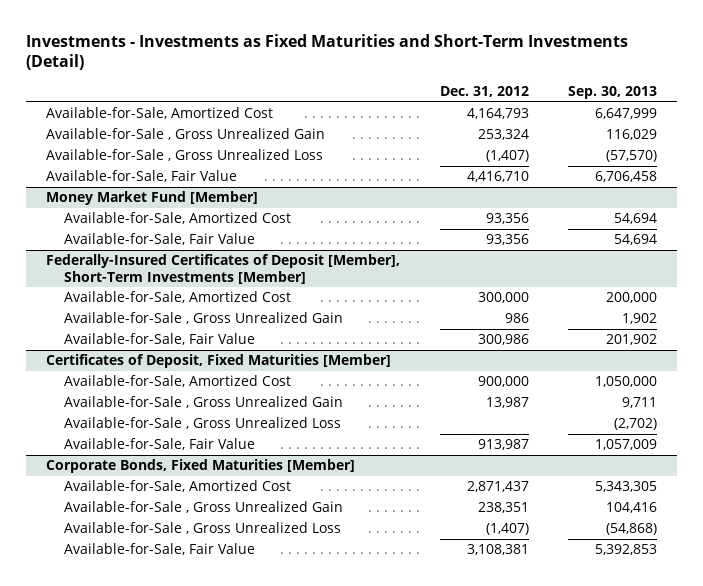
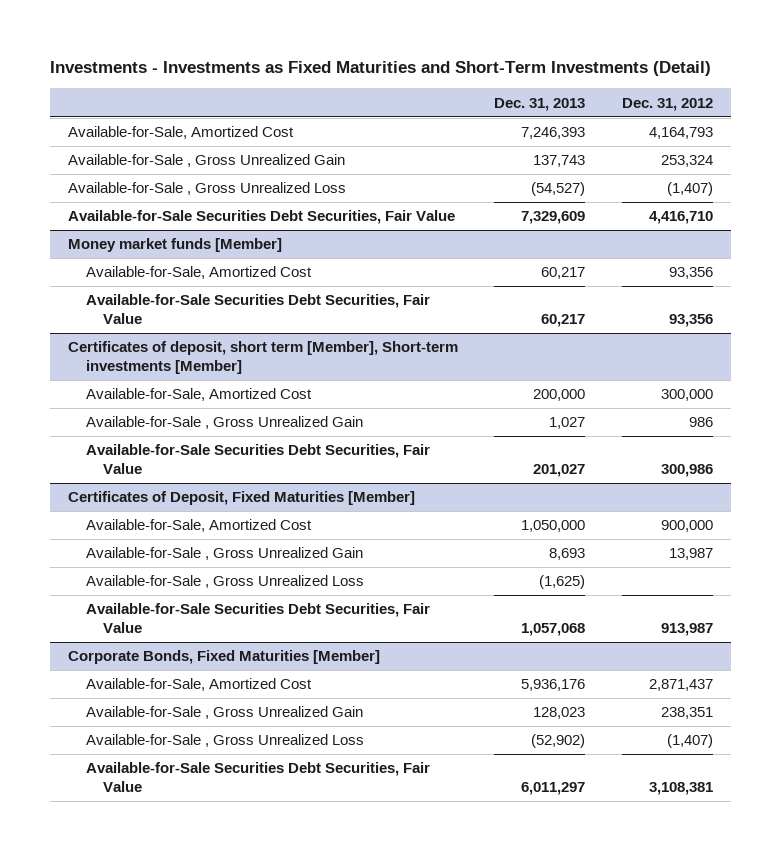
- | Dec. 31, 2012 | Sep. 30, 2013
+ | Dec. 31, 2013 | Dec. 31, 2012
- Available-for-Sale, Fair Value | 4,416,710 | 6,706,458
- Money Market Fund [Member]
+ Available-for-Sale Securities Debt Securities, Fair Value | 7,329,609 | 4,416,710
+ Money market funds [Member]
- Available-for-Sale, Fair Value | 93,356 | 54,694
- Federally-Insured Certificates of Deposit [Member], Short-Term Investments [Member]
+ Available-for-Sale Securities Debt Securities, Fair Value | 60,217 | 93,356
+ Certificates of deposit, short term [Member], Short-term investments [Member]
- Available-for-Sale, Fair Value | 300,986 | 201,902
+ Available-for-Sale Securities Debt Securities, Fair Value | 201,027 | 300,986
@ Certificates of Deposit, Fixed Maturities [Member]
- Available-for-Sale, Fair Value | 913,987 | 1,057,009
+ Available-for-Sale Securities Debt Securities, Fair Value | 1,057,068 | 913,987
@ Corporate Bonds, Fixed Maturities [Member]
- Available-for-Sale, Fair Value | 3,108,381 | 5,392,853
+ Available-for-Sale Securities Debt Securities, Fair Value | 6,011,297 | 3,108,381

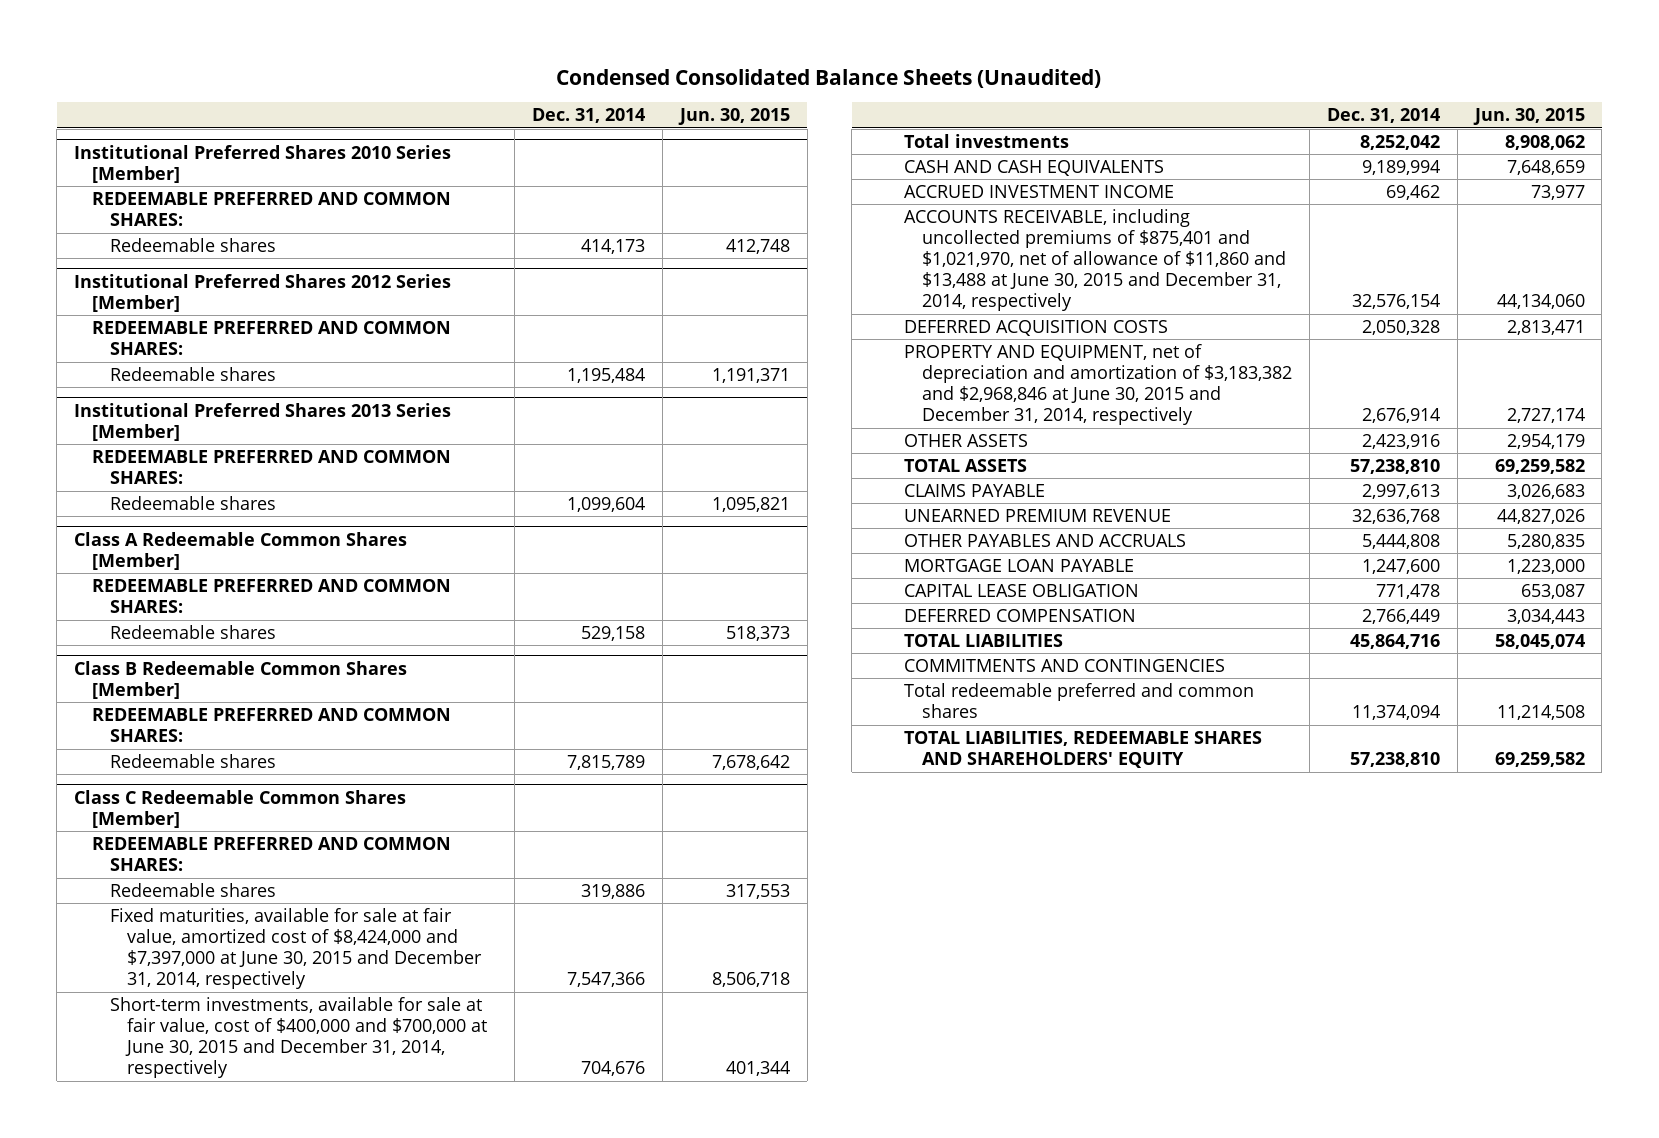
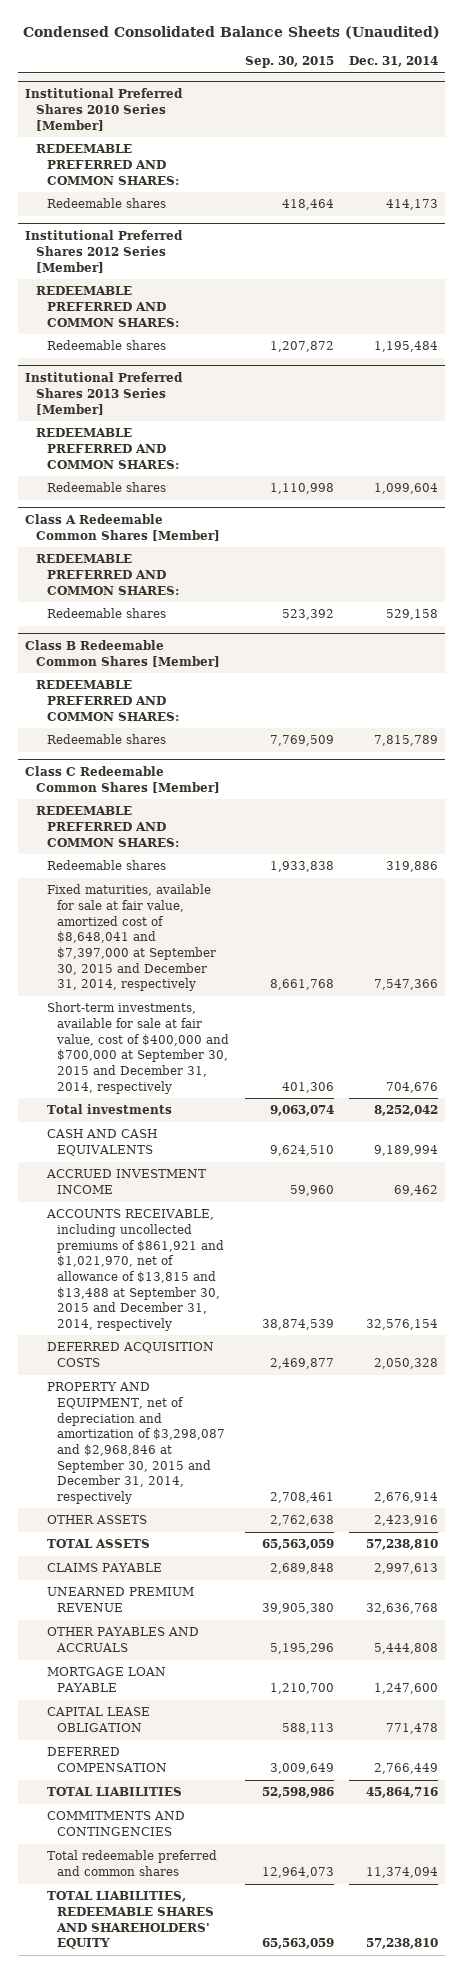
- | Dec. 31, 2014 | Jun. 30, 2015
+ | Sep. 30, 2015 | Dec. 31, 2014
@ Class C Redeemable Common Shares [Member]
- Fixed maturities, available for sale at fair value, amortized cost of $8,424,000 and $7,397,000 at June 30, 2015 and December 31, 2014, respectively | 7,547,366 | 8,506,718
- Short-term investments, available for sale at fair value, cost of $400,000 and $700,000 at June 30, 2015 and December 31, 2014, respectively | 704,676 | 401,344
+ Fixed maturities, available for sale at fair value, amortized cost of $8,648,041 and $7,397,000 at September 30, 2015 and December 31, 2014, respectively | 8,661,768 | 7,547,366
+ Short-term investments, available for sale at fair value, cost of $400,000 and $700,000 at September 30, 2015 and December 31, 2014, respectively | 401,306 | 704,676
- ACCOUNTS RECEIVABLE, including uncollected premiums of $875,401 and $1,021,970, net of allowance of $11,860 and $13,488 at June 30, 2015 and December 31, 2014, respectively | 32,576,154 | 44,134,060
+ ACCOUNTS RECEIVABLE, including uncollected premiums of $861,921 and $1,021,970, net of allowance of $13,815 and $13,488 at September 30, 2015 and December 31, 2014, respectively | 38,874,539 | 32,576,154
- PROPERTY AND EQUIPMENT, net of depreciation and amortization of $3,183,382 and $2,968,846 at June 30, 2015 and December 31, 2014, respectively | 2,676,914 | 2,727,174
+ PROPERTY AND EQUIPMENT, net of depreciation and amortization of $3,298,087 and $2,968,846 at September 30, 2015 and December 31, 2014, respectively | 2,708,461 | 2,676,914

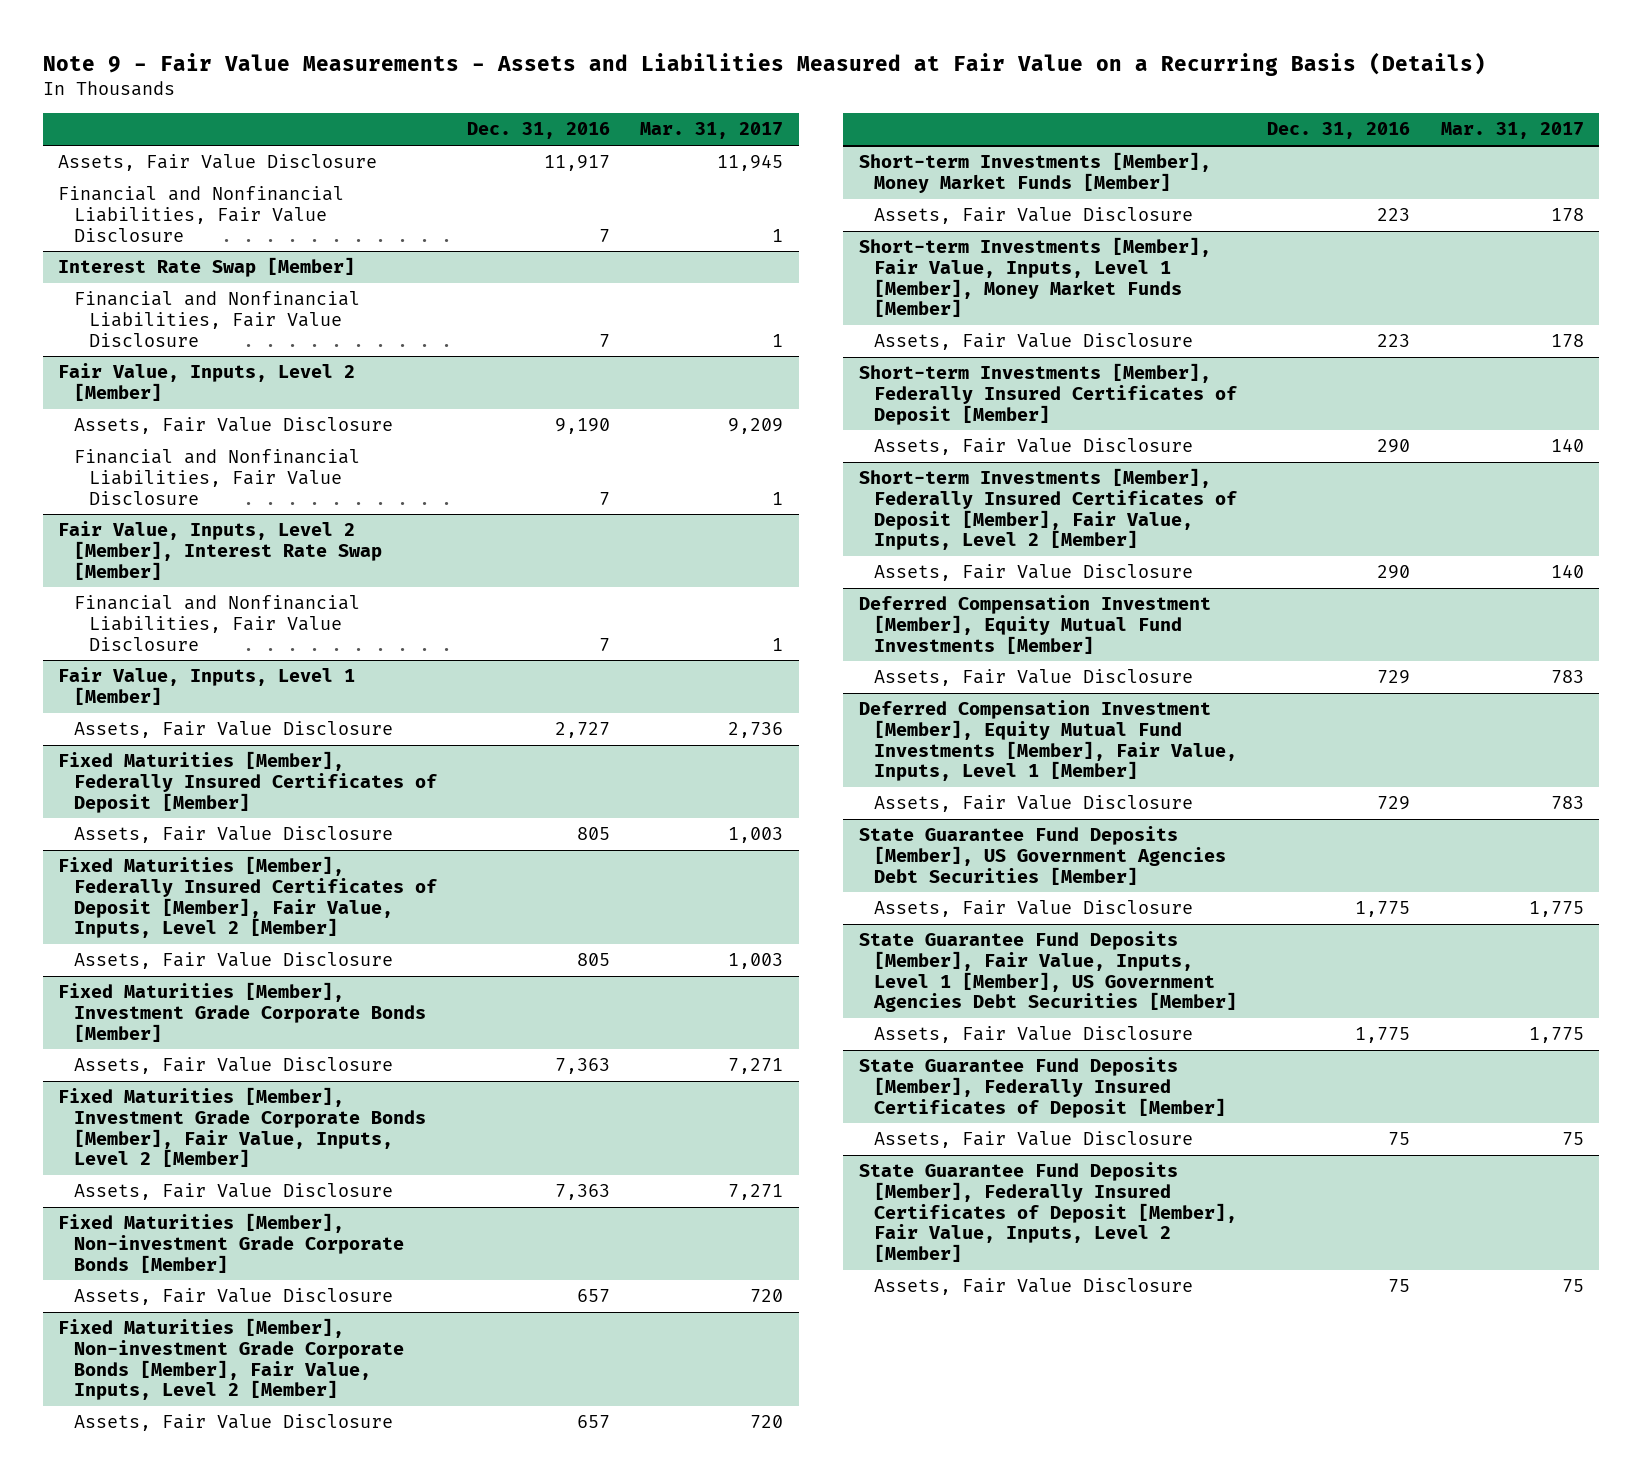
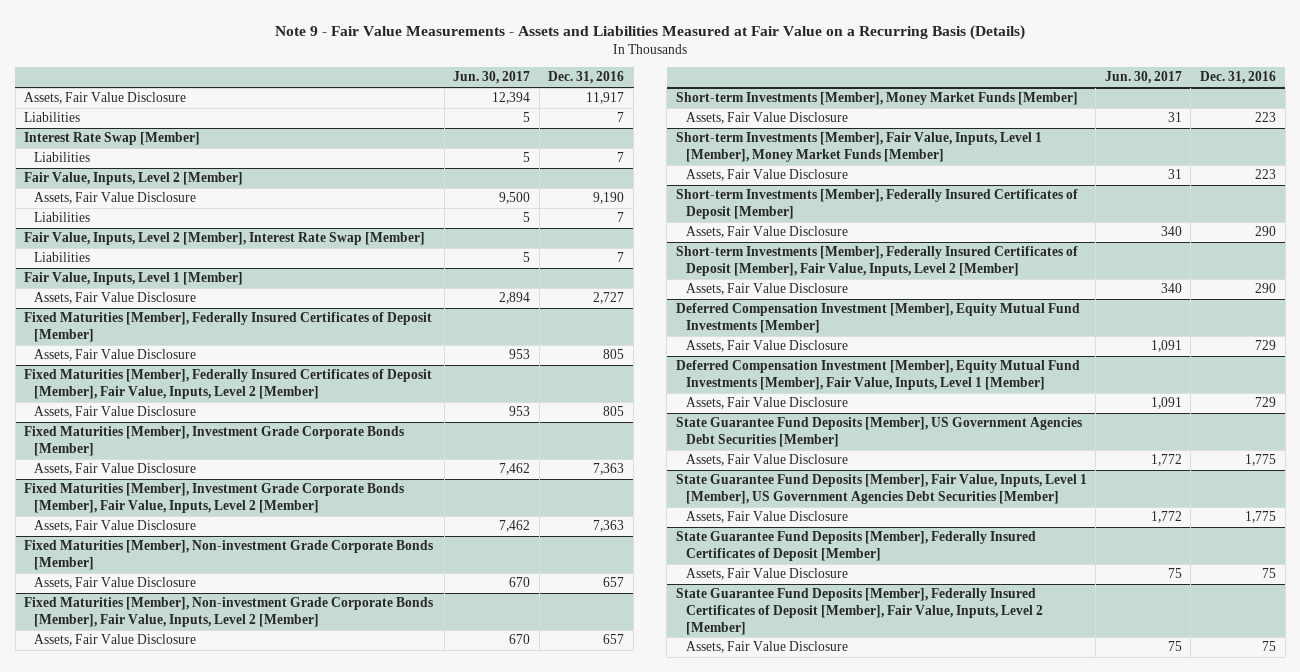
- | Dec. 31, 2016 | Mar. 31, 2017
+ | Jun. 30, 2017 | Dec. 31, 2016
- Financial and Nonfinancial Liabilities, Fair Value Disclosure | 7 | 1
+ Liabilities | 5 | 7
@ Interest Rate Swap [Member]
- Financial and Nonfinancial Liabilities, Fair Value Disclosure | 7 | 1
+ Liabilities | 5 | 7
@ Fair Value, Inputs, Level 2 [Member]
- Financial and Nonfinancial Liabilities, Fair Value Disclosure | 7 | 1
+ Liabilities | 5 | 7
@ Fair Value, Inputs, Level 2 [Member], Interest Rate Swap [Member]
- Financial and Nonfinancial Liabilities, Fair Value Disclosure | 7 | 1
+ Liabilities | 5 | 7

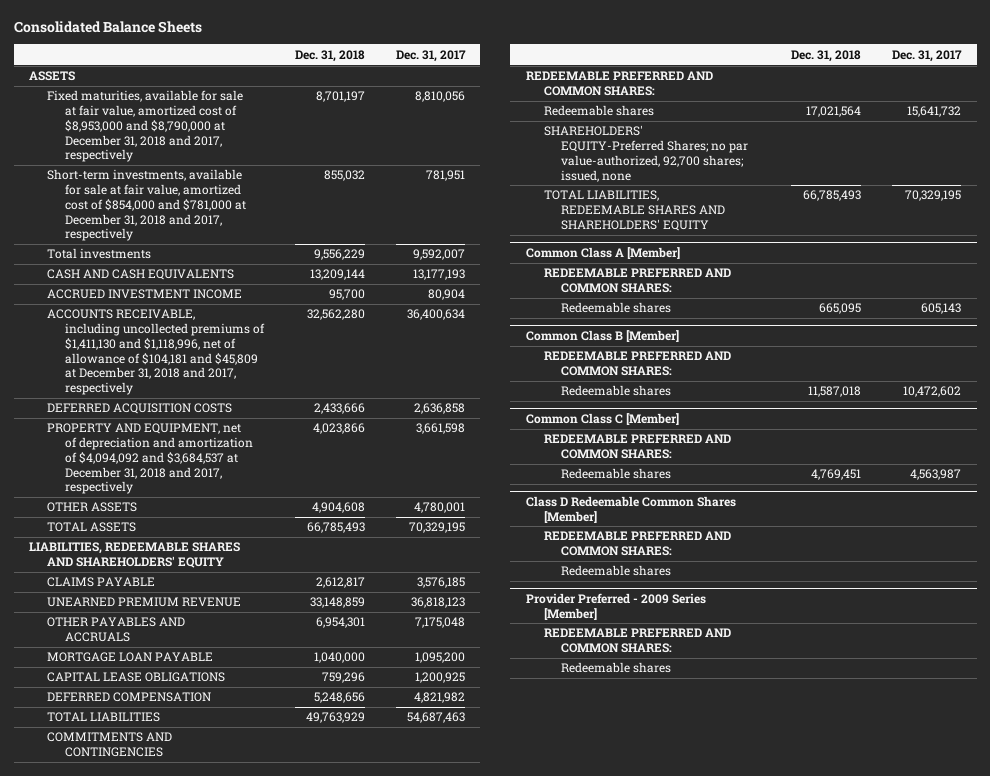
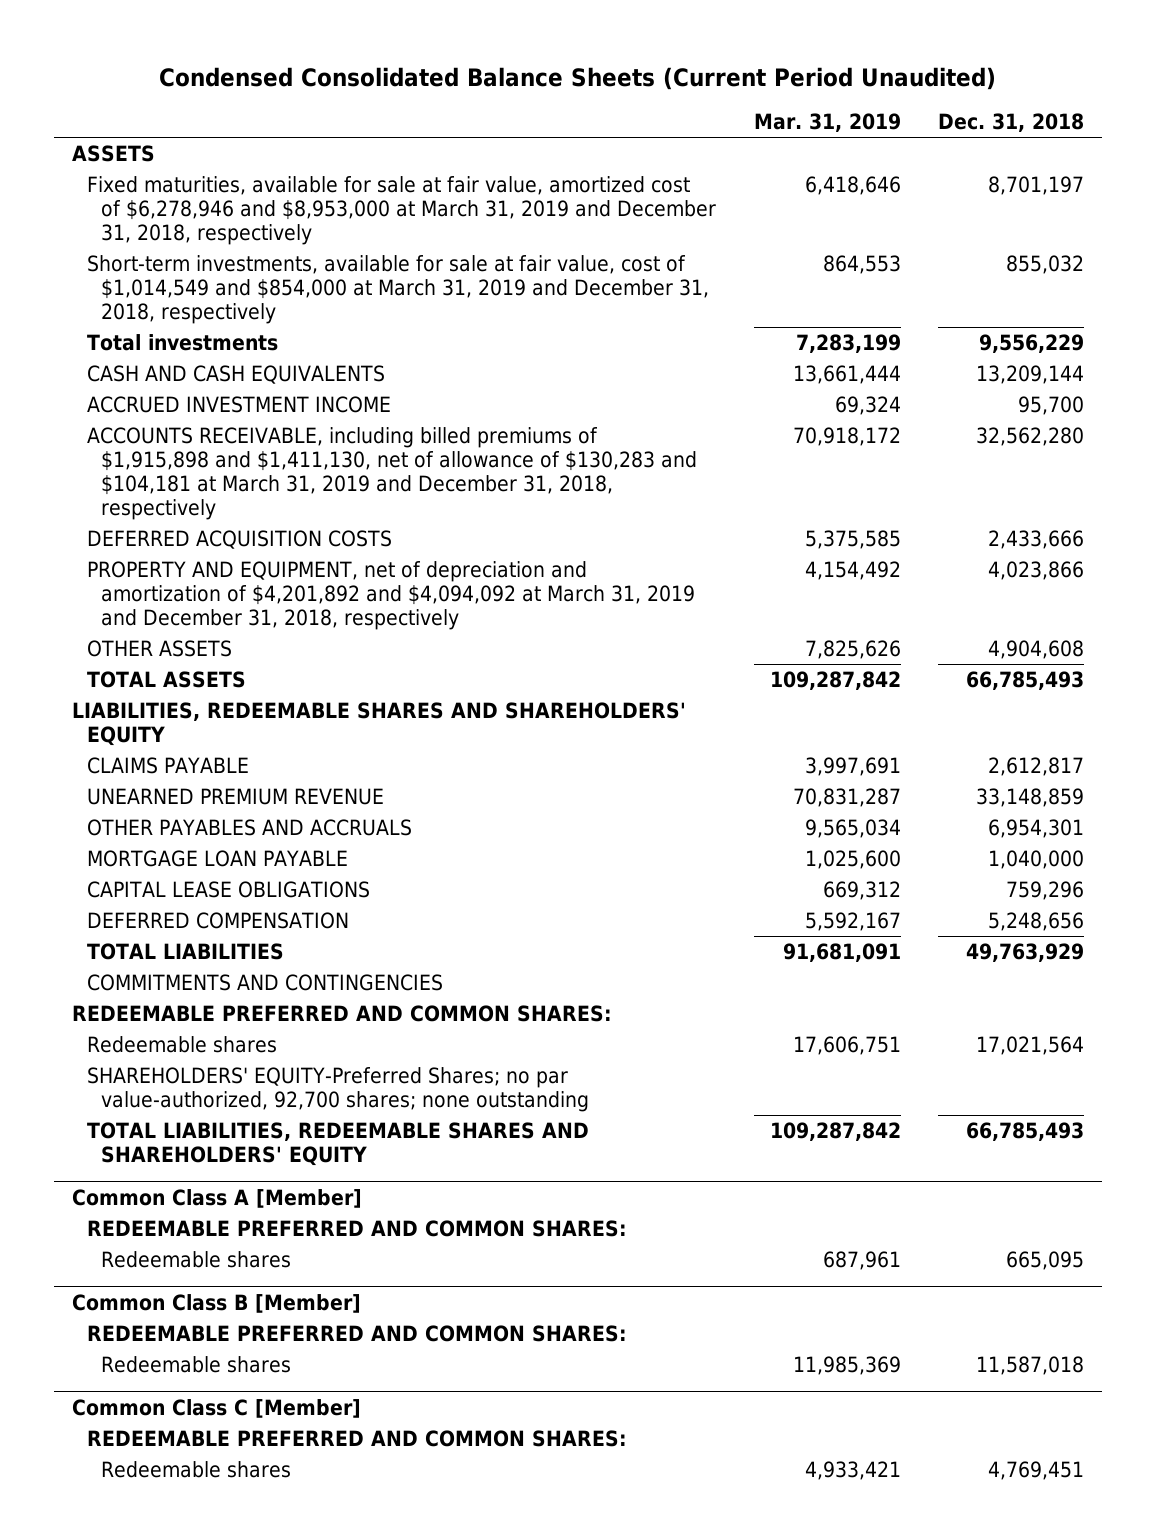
- Consolidated Balance Sheets
+ Condensed Consolidated Balance Sheets (Current Period Unaudited)
- | Dec. 31, 2018 | Dec. 31, 2017
+ | Mar. 31, 2019 | Dec. 31, 2018
- Fixed maturities, available for sale at fair value, amortized cost of $8,953,000 and $8,790,000 at December 31, 2018 and 2017, respectively | 8,701,197 | 8,810,056
- Short-term investments, available for sale at fair value, amortized cost of $854,000 and $781,000 at December 31, 2018 and 2017, respectively | 855,032 | 781,951
+ Fixed maturities, available for sale at fair value, amortized cost of $6,278,946 and $8,953,000 at March 31, 2019 and December 31, 2018, respectively | 6,418,646 | 8,701,197
+ Short-term investments, available for sale at fair value, cost of $1,014,549 and $854,000 at March 31, 2019 and December 31, 2018, respectively | 864,553 | 855,032
- ACCOUNTS RECEIVABLE, including uncollected premiums of $1,411,130 and $1,118,996, net of allowance of $104,181 and $45,809 at December 31, 2018 and 2017, respectively | 32,562,280 | 36,400,634
+ ACCOUNTS RECEIVABLE, including billed premiums of $1,915,898 and $1,411,130, net of allowance of $130,283 and $104,181 at March 31, 2019 and December 31, 2018, respectively | 70,918,172 | 32,562,280
- PROPERTY AND EQUIPMENT, net of depreciation and amortization of $4,094,092 and $3,684,537 at December 31, 2018 and 2017, respectively | 4,023,866 | 3,661,598
+ PROPERTY AND EQUIPMENT, net of depreciation and amortization of $4,201,892 and $4,094,092 at March 31, 2019 and December 31, 2018, respectively | 4,154,492 | 4,023,866
- SHAREHOLDERS' EQUITY-Preferred Shares; no par value-authorized, 92,700 shares; issued, none
+ SHAREHOLDERS' EQUITY-Preferred Shares; no par value-authorized, 92,700 shares; none outstanding
- Class D Redeemable Common Shares [Member]
- REDEEMABLE PREFERRED AND COMMON SHARES:
- Redeemable shares
- Provider Preferred - 2009 Series [Member]
- REDEEMABLE PREFERRED AND COMMON SHARES:
- Redeemable shares

